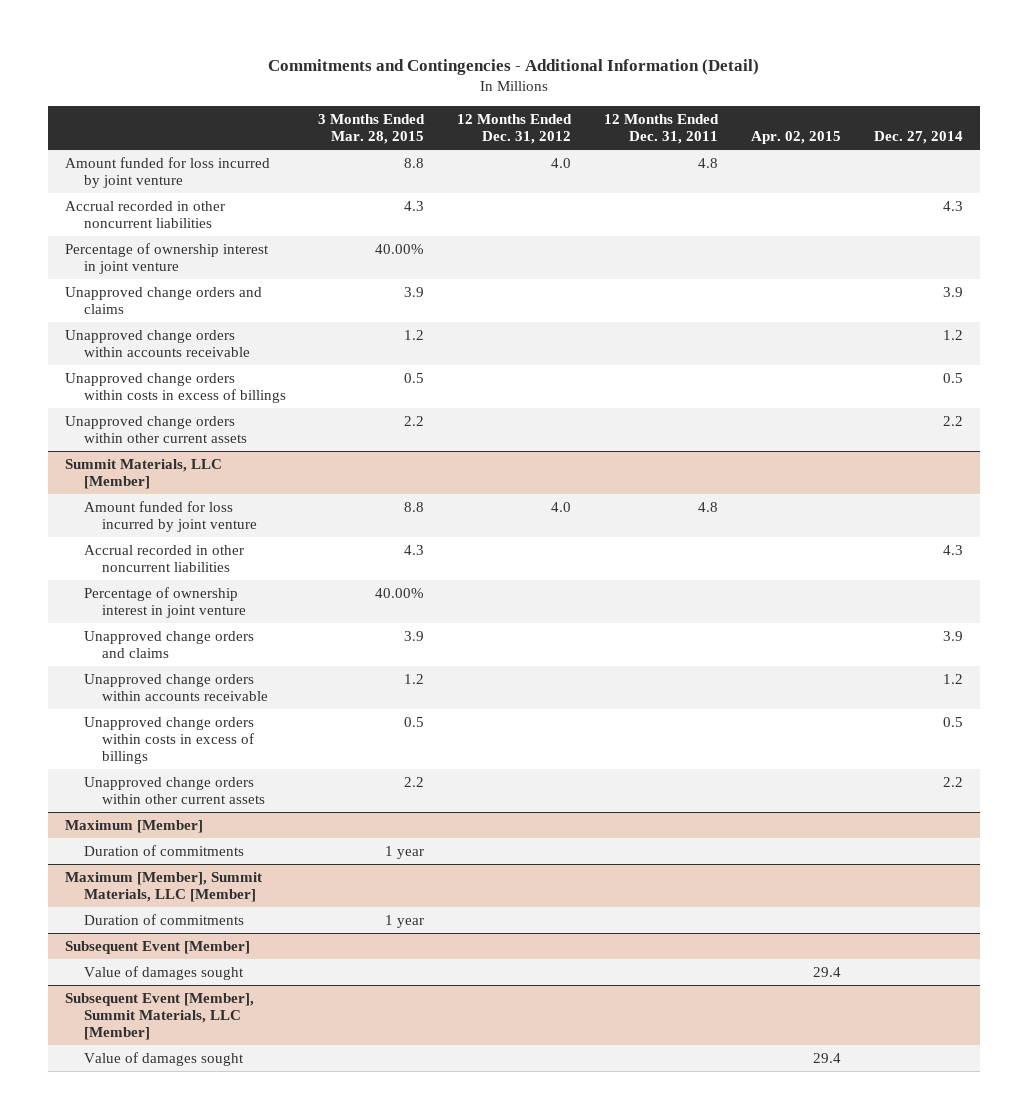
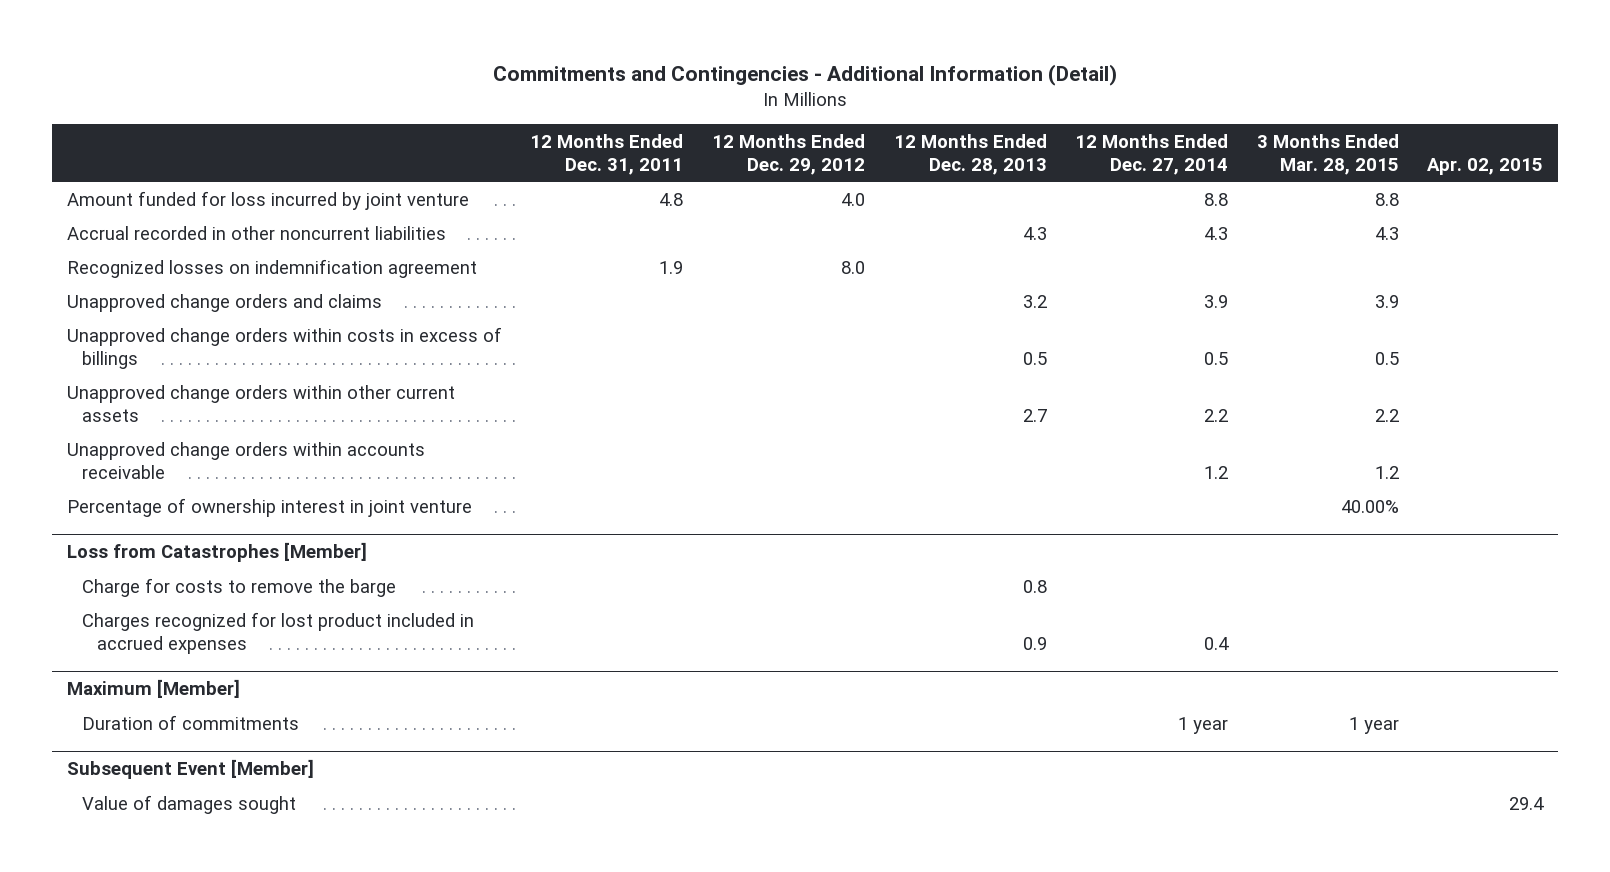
- | 3 Months Ended Mar. 28, 2015 | 12 Months Ended Dec. 31, 2012 | 12 Months Ended Dec. 31, 2011 | Apr. 02, 2015 | Dec. 27, 2014
+ | 12 Months Ended Dec. 31, 2011 | 12 Months Ended Dec. 29, 2012 | 12 Months Ended Dec. 28, 2013 | 12 Months Ended Dec. 27, 2014 | 3 Months Ended Mar. 28, 2015 | Apr. 02, 2015
+ Recognized losses on indemnification agreement | 1.9 | 8.0 | | | |
- Unapproved change orders within accounts receivable | 1.2 | | | | 1.2
- Summit Materials, LLC [Member]
- Amount funded for loss incurred by joint venture | 8.8 | 4.0 | 4.8 | |
- Accrual recorded in other noncurrent liabilities | 4.3 | | | | 4.3
- Percentage of ownership interest in joint venture | 40.00% | | | |
- Unapproved change orders and claims | 3.9 | | | | 3.9
- Unapproved change orders within costs in excess of billings | 0.5 | | | | 0.5
- Unapproved change orders within other current assets | 2.2 | | | | 2.2
moved down: Percentage of ownership interest in joint venture | | | | | 40.00% |
+ Loss from Catastrophes [Member]
+ Charge for costs to remove the barge | | | 0.8 | | |
+ Charges recognized for lost product included in accrued expenses | | | 0.9 | 0.4 | |
- Maximum [Member], Summit Materials, LLC [Member]
- Duration of commitments | 1 year | | | |
- Subsequent Event [Member], Summit Materials, LLC [Member]
- Value of damages sought | | | | 29.4 |

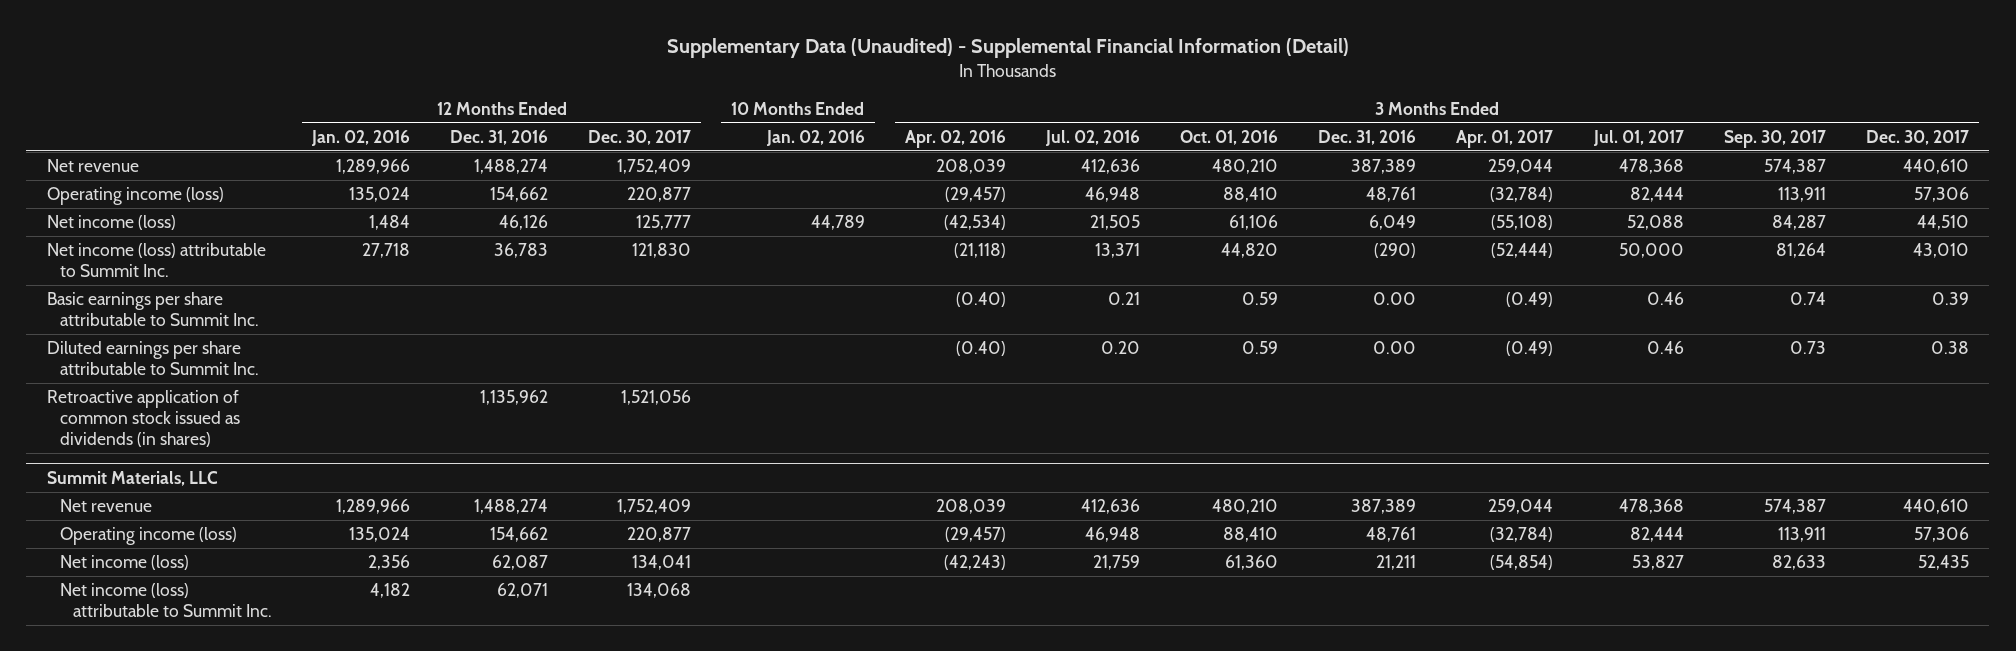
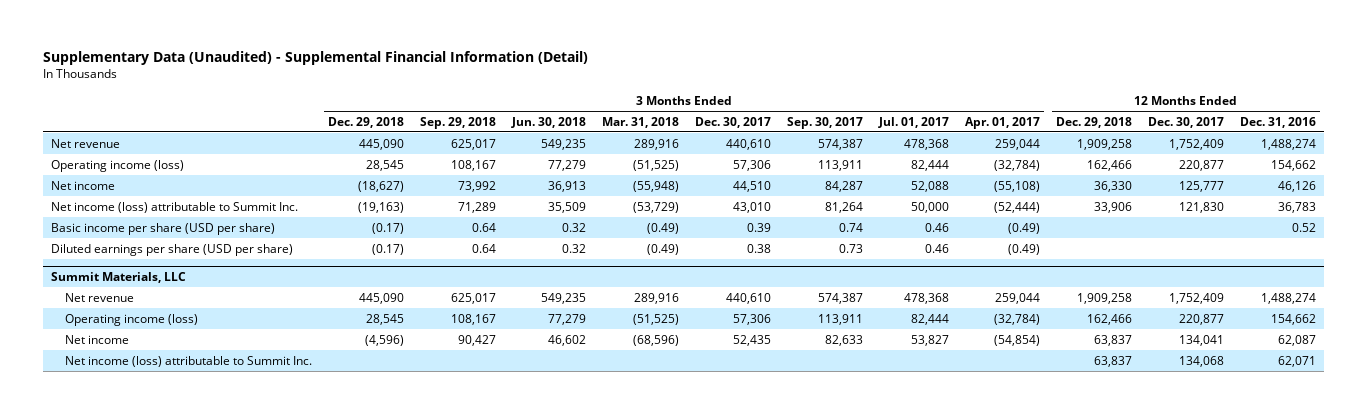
- | 12 Months Ended Jan. 02, 2016 | 12 Months Ended Dec. 31, 2016 | 12 Months Ended Dec. 30, 2017 | 10 Months Ended Jan. 02, 2016 | 3 Months Ended Apr. 02, 2016 | 3 Months Ended Jul. 02, 2016 | 3 Months Ended Oct. 01, 2016 | 3 Months Ended Dec. 31, 2016 | 3 Months Ended Apr. 01, 2017 | 3 Months Ended Jul. 01, 2017 | 3 Months Ended Sep. 30, 2017 | 3 Months Ended Dec. 30, 2017
+ | 3 Months Ended Dec. 29, 2018 | 3 Months Ended Sep. 29, 2018 | 3 Months Ended Jun. 30, 2018 | 3 Months Ended Mar. 31, 2018 | 3 Months Ended Dec. 30, 2017 | 3 Months Ended Sep. 30, 2017 | 3 Months Ended Jul. 01, 2017 | 3 Months Ended Apr. 01, 2017 | 12 Months Ended Dec. 29, 2018 | 12 Months Ended Dec. 30, 2017 | 12 Months Ended Dec. 31, 2016
- Net income (loss) | 1,484 | 46,126 | 125,777 | 44,789 | (42,534) | 21,505 | 61,106 | 6,049 | (55,108) | 52,088 | 84,287 | 44,510
+ Net income | (18,627) | 73,992 | 36,913 | (55,948) | 44,510 | 84,287 | 52,088 | (55,108) | 36,330 | 125,777 | 46,126
- Basic earnings per share attributable to Summit Inc. | | | | | (0.40) | 0.21 | 0.59 | 0.00 | (0.49) | 0.46 | 0.74 | 0.39
- Diluted earnings per share attributable to Summit Inc. | | | | | (0.40) | 0.20 | 0.59 | 0.00 | (0.49) | 0.46 | 0.73 | 0.38
- Retroactive application of common stock issued as dividends (in shares) | | 1,135,962 | 1,521,056 | | | | | | | | |
+ Basic income per share (USD per share) | (0.17) | 0.64 | 0.32 | (0.49) | 0.39 | 0.74 | 0.46 | (0.49) | | | 0.52
+ Diluted earnings per share (USD per share) | (0.17) | 0.64 | 0.32 | (0.49) | 0.38 | 0.73 | 0.46 | (0.49) | | |
@ Summit Materials, LLC
- Net income (loss) | 2,356 | 62,087 | 134,041 | | (42,243) | 21,759 | 61,360 | 21,211 | (54,854) | 53,827 | 82,633 | 52,435
+ Net income | (4,596) | 90,427 | 46,602 | (68,596) | 52,435 | 82,633 | 53,827 | (54,854) | 63,837 | 134,041 | 62,087

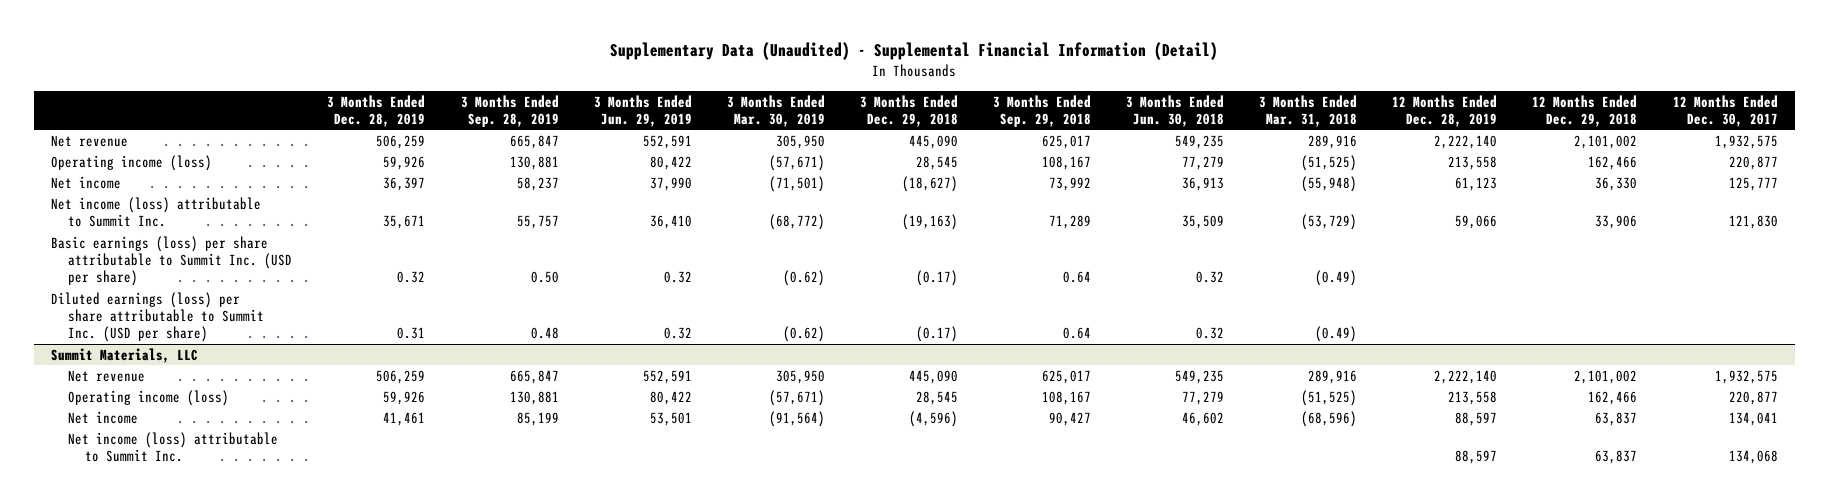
- | 3 Months Ended Dec. 29, 2018 | 3 Months Ended Sep. 29, 2018 | 3 Months Ended Jun. 30, 2018 | 3 Months Ended Mar. 31, 2018 | 3 Months Ended Dec. 30, 2017 | 3 Months Ended Sep. 30, 2017 | 3 Months Ended Jul. 01, 2017 | 3 Months Ended Apr. 01, 2017 | 12 Months Ended Dec. 29, 2018 | 12 Months Ended Dec. 30, 2017 | 12 Months Ended Dec. 31, 2016
+ | 3 Months Ended Dec. 28, 2019 | 3 Months Ended Sep. 28, 2019 | 3 Months Ended Jun. 29, 2019 | 3 Months Ended Mar. 30, 2019 | 3 Months Ended Dec. 29, 2018 | 3 Months Ended Sep. 29, 2018 | 3 Months Ended Jun. 30, 2018 | 3 Months Ended Mar. 31, 2018 | 12 Months Ended Dec. 28, 2019 | 12 Months Ended Dec. 29, 2018 | 12 Months Ended Dec. 30, 2017
- Net revenue | 445,090 | 625,017 | 549,235 | 289,916 | 440,610 | 574,387 | 478,368 | 259,044 | 1,909,258 | 1,752,409 | 1,488,274
+ Net revenue | 506,259 | 665,847 | 552,591 | 305,950 | 445,090 | 625,017 | 549,235 | 289,916 | 2,222,140 | 2,101,002 | 1,932,575
- Basic income per share (USD per share) | (0.17) | 0.64 | 0.32 | (0.49) | 0.39 | 0.74 | 0.46 | (0.49) | | | 0.52
- Diluted earnings per share (USD per share) | (0.17) | 0.64 | 0.32 | (0.49) | 0.38 | 0.73 | 0.46 | (0.49) | | |
+ Basic earnings (loss) per share attributable to Summit Inc. (USD per share) | 0.32 | 0.50 | 0.32 | (0.62) | (0.17) | 0.64 | 0.32 | (0.49) | | |
+ Diluted earnings (loss) per share attributable to Summit Inc. (USD per share) | 0.31 | 0.48 | 0.32 | (0.62) | (0.17) | 0.64 | 0.32 | (0.49) | | |
@ Summit Materials, LLC
- Net revenue | 445,090 | 625,017 | 549,235 | 289,916 | 440,610 | 574,387 | 478,368 | 259,044 | 1,909,258 | 1,752,409 | 1,488,274
+ Net revenue | 506,259 | 665,847 | 552,591 | 305,950 | 445,090 | 625,017 | 549,235 | 289,916 | 2,222,140 | 2,101,002 | 1,932,575

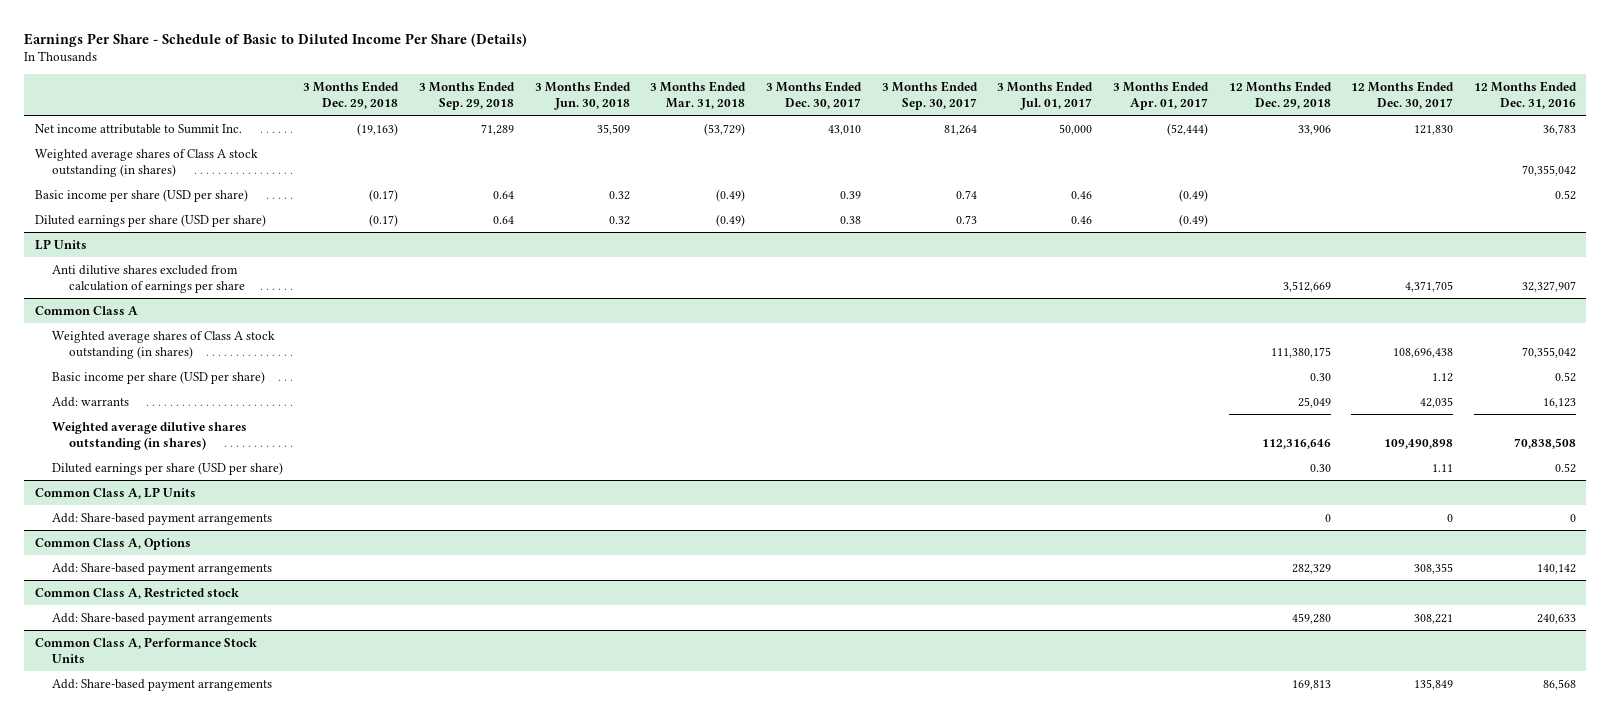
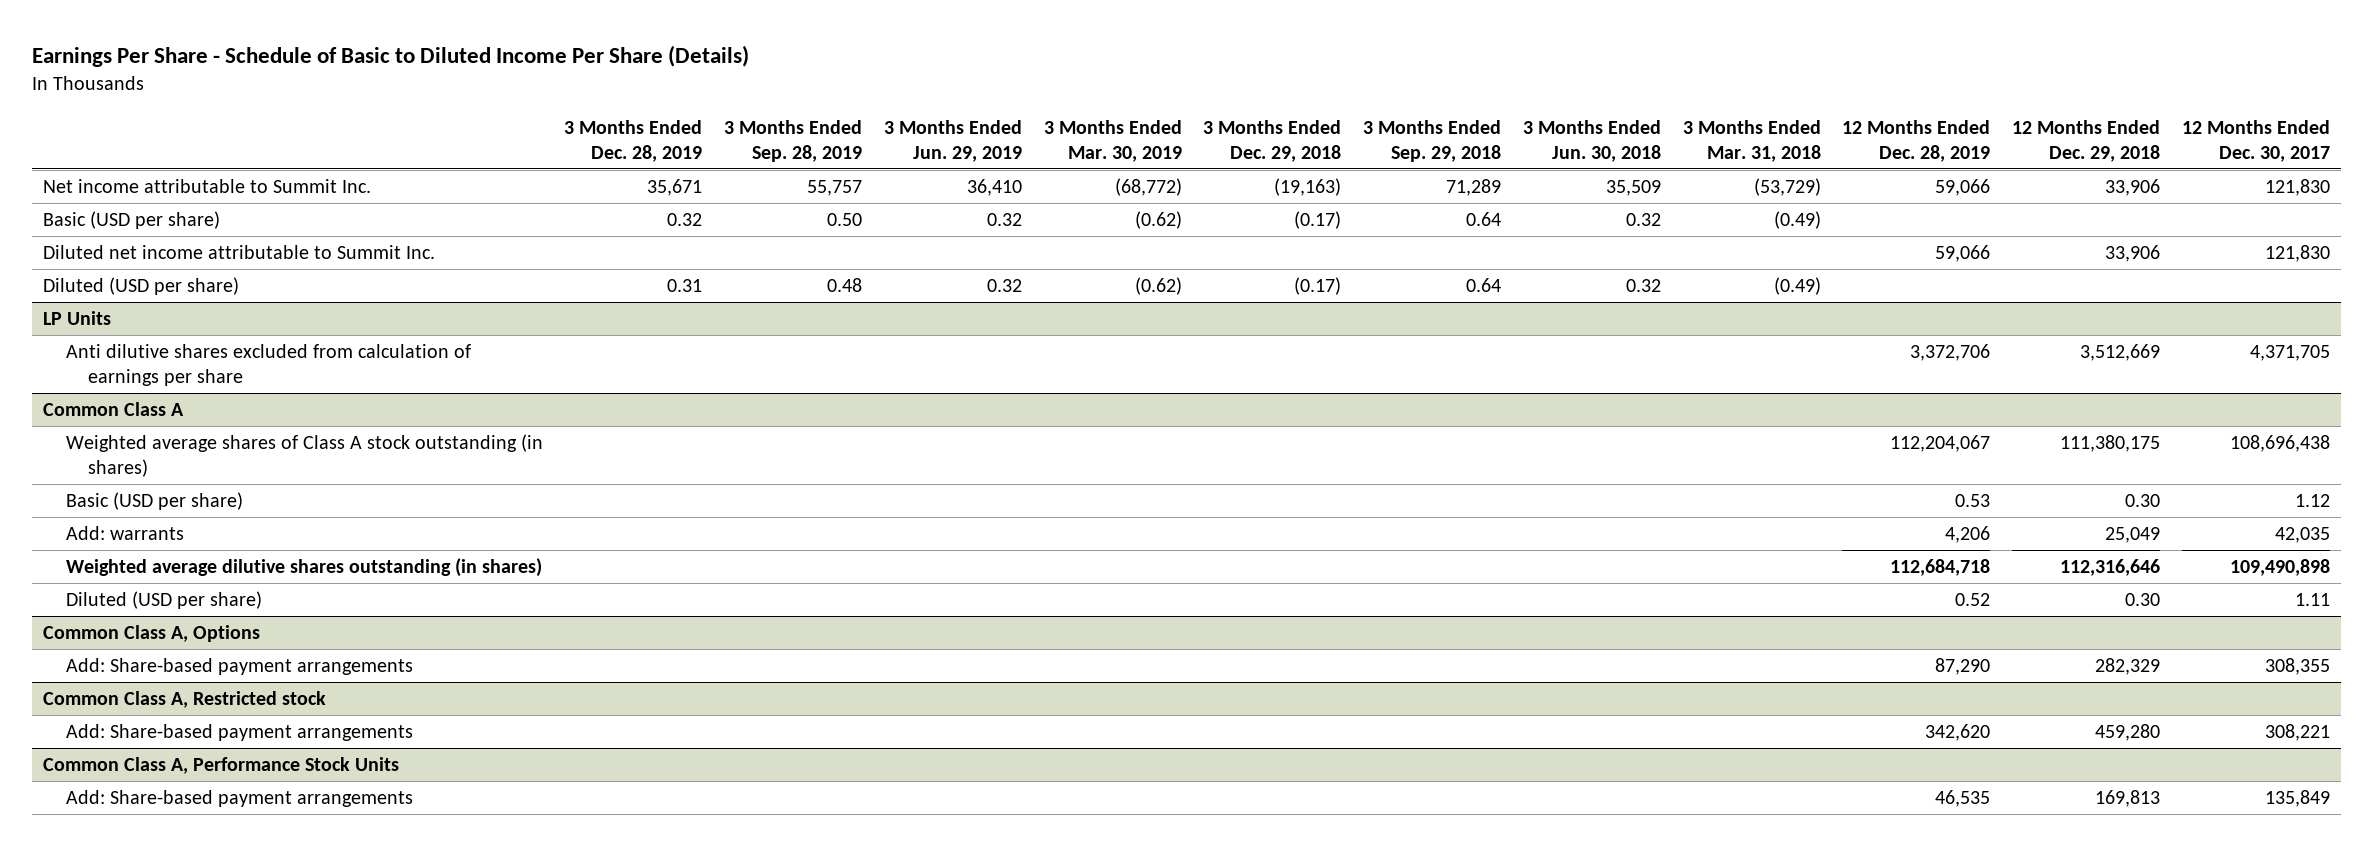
- | 3 Months Ended Dec. 29, 2018 | 3 Months Ended Sep. 29, 2018 | 3 Months Ended Jun. 30, 2018 | 3 Months Ended Mar. 31, 2018 | 3 Months Ended Dec. 30, 2017 | 3 Months Ended Sep. 30, 2017 | 3 Months Ended Jul. 01, 2017 | 3 Months Ended Apr. 01, 2017 | 12 Months Ended Dec. 29, 2018 | 12 Months Ended Dec. 30, 2017 | 12 Months Ended Dec. 31, 2016
+ | 3 Months Ended Dec. 28, 2019 | 3 Months Ended Sep. 28, 2019 | 3 Months Ended Jun. 29, 2019 | 3 Months Ended Mar. 30, 2019 | 3 Months Ended Dec. 29, 2018 | 3 Months Ended Sep. 29, 2018 | 3 Months Ended Jun. 30, 2018 | 3 Months Ended Mar. 31, 2018 | 12 Months Ended Dec. 28, 2019 | 12 Months Ended Dec. 29, 2018 | 12 Months Ended Dec. 30, 2017
- Weighted average shares of Class A stock outstanding (in shares) | | | | | | | | | | | 70,355,042
- Basic income per share (USD per share) | (0.17) | 0.64 | 0.32 | (0.49) | 0.39 | 0.74 | 0.46 | (0.49) | | | 0.52
- Diluted earnings per share (USD per share) | (0.17) | 0.64 | 0.32 | (0.49) | 0.38 | 0.73 | 0.46 | (0.49) | | |
+ Basic (USD per share) | 0.32 | 0.50 | 0.32 | (0.62) | (0.17) | 0.64 | 0.32 | (0.49) | | |
+ Diluted net income attributable to Summit Inc. | | | | | | | | | 59,066 | 33,906 | 121,830
+ Diluted (USD per share) | 0.31 | 0.48 | 0.32 | (0.62) | (0.17) | 0.64 | 0.32 | (0.49) | | |
@ Common Class A
- Basic income per share (USD per share) | | | | | | | | | 0.30 | 1.12 | 0.52
+ Basic (USD per share) | | | | | | | | | 0.53 | 0.30 | 1.12
- Diluted earnings per share (USD per share) | | | | | | | | | 0.30 | 1.11 | 0.52
- Common Class A, LP Units
- Add: Share-based payment arrangements | | | | | | | | | 0 | 0 | 0
@ Common Class A
+ Diluted (USD per share) | | | | | | | | | 0.52 | 0.30 | 1.11

